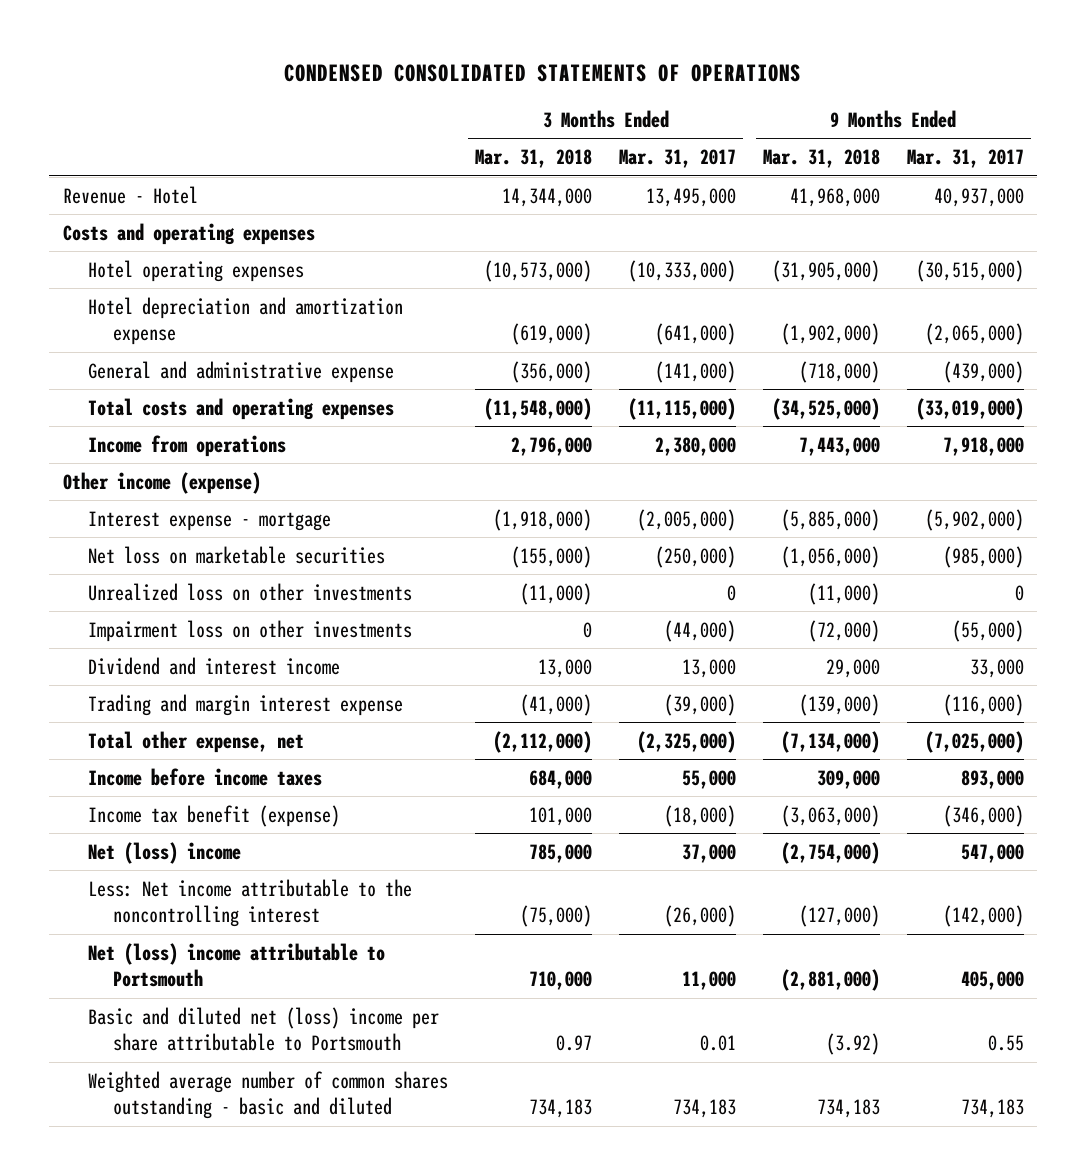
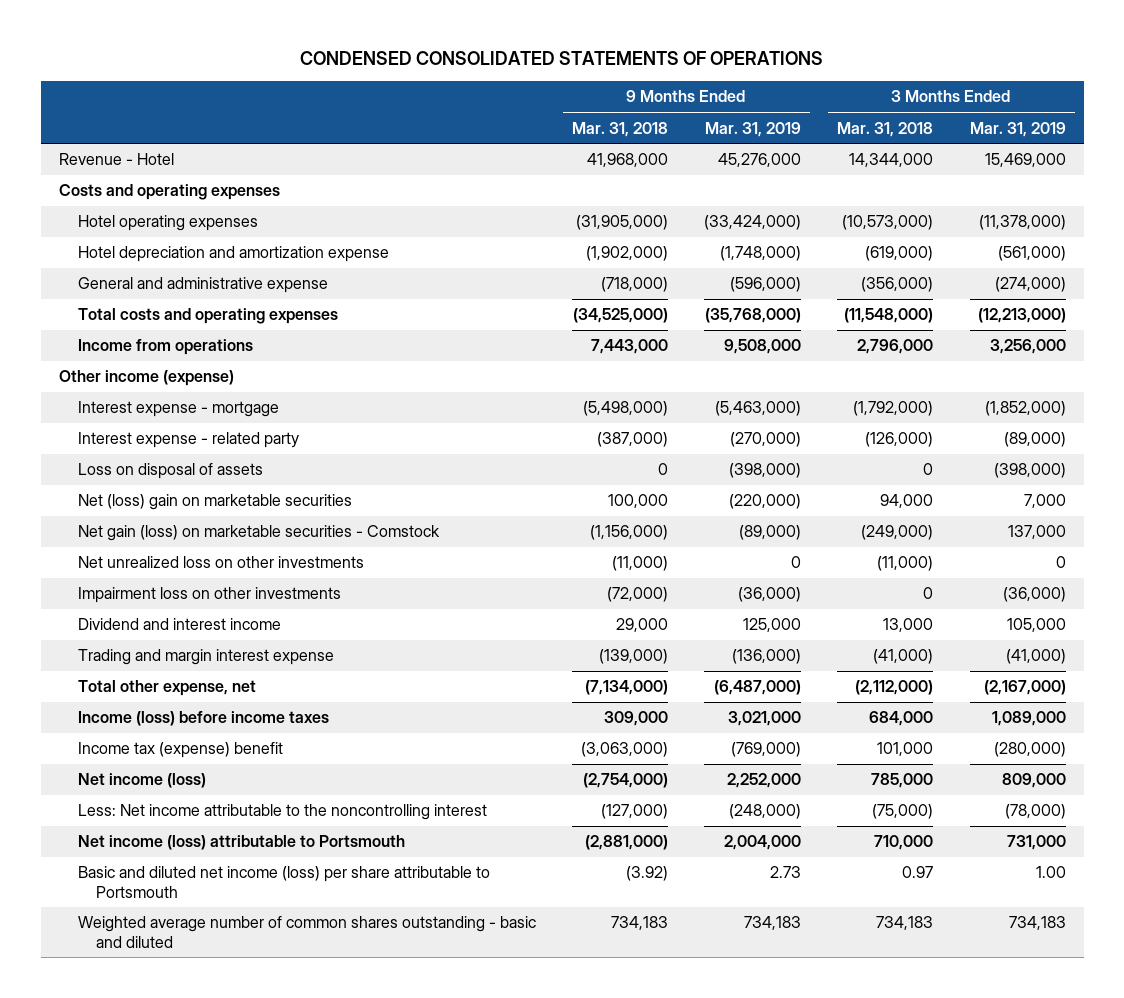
- | 3 Months Ended Mar. 31, 2018 | 3 Months Ended Mar. 31, 2017 | 9 Months Ended Mar. 31, 2018 | 9 Months Ended Mar. 31, 2017
+ | 9 Months Ended Mar. 31, 2018 | 9 Months Ended Mar. 31, 2019 | 3 Months Ended Mar. 31, 2018 | 3 Months Ended Mar. 31, 2019
- Interest expense - mortgage | (1,918,000) | (2,005,000) | (5,885,000) | (5,902,000)
- Net loss on marketable securities | (155,000) | (250,000) | (1,056,000) | (985,000)
- Unrealized loss on other investments | (11,000) | 0 | (11,000) | 0
+ Interest expense - mortgage | (5,498,000) | (5,463,000) | (1,792,000) | (1,852,000)
+ Interest expense - related party | (387,000) | (270,000) | (126,000) | (89,000)
+ Loss on disposal of assets | 0 | (398,000) | 0 | (398,000)
+ Net (loss) gain on marketable securities | 100,000 | (220,000) | 94,000 | 7,000
+ Net gain (loss) on marketable securities - Comstock | (1,156,000) | (89,000) | (249,000) | 137,000
+ Net unrealized loss on other investments | (11,000) | 0 | (11,000) | 0
- Income before income taxes | 684,000 | 55,000 | 309,000 | 893,000
- Income tax benefit (expense) | 101,000 | (18,000) | (3,063,000) | (346,000)
- Net (loss) income | 785,000 | 37,000 | (2,754,000) | 547,000
+ Income (loss) before income taxes | 309,000 | 3,021,000 | 684,000 | 1,089,000
+ Income tax (expense) benefit | (3,063,000) | (769,000) | 101,000 | (280,000)
+ Net income (loss) | (2,754,000) | 2,252,000 | 785,000 | 809,000
- Net (loss) income attributable to Portsmouth | 710,000 | 11,000 | (2,881,000) | 405,000
- Basic and diluted net (loss) income per share attributable to Portsmouth | 0.97 | 0.01 | (3.92) | 0.55
+ Net income (loss) attributable to Portsmouth | (2,881,000) | 2,004,000 | 710,000 | 731,000
+ Basic and diluted net income (loss) per share attributable to Portsmouth | (3.92) | 2.73 | 0.97 | 1.00

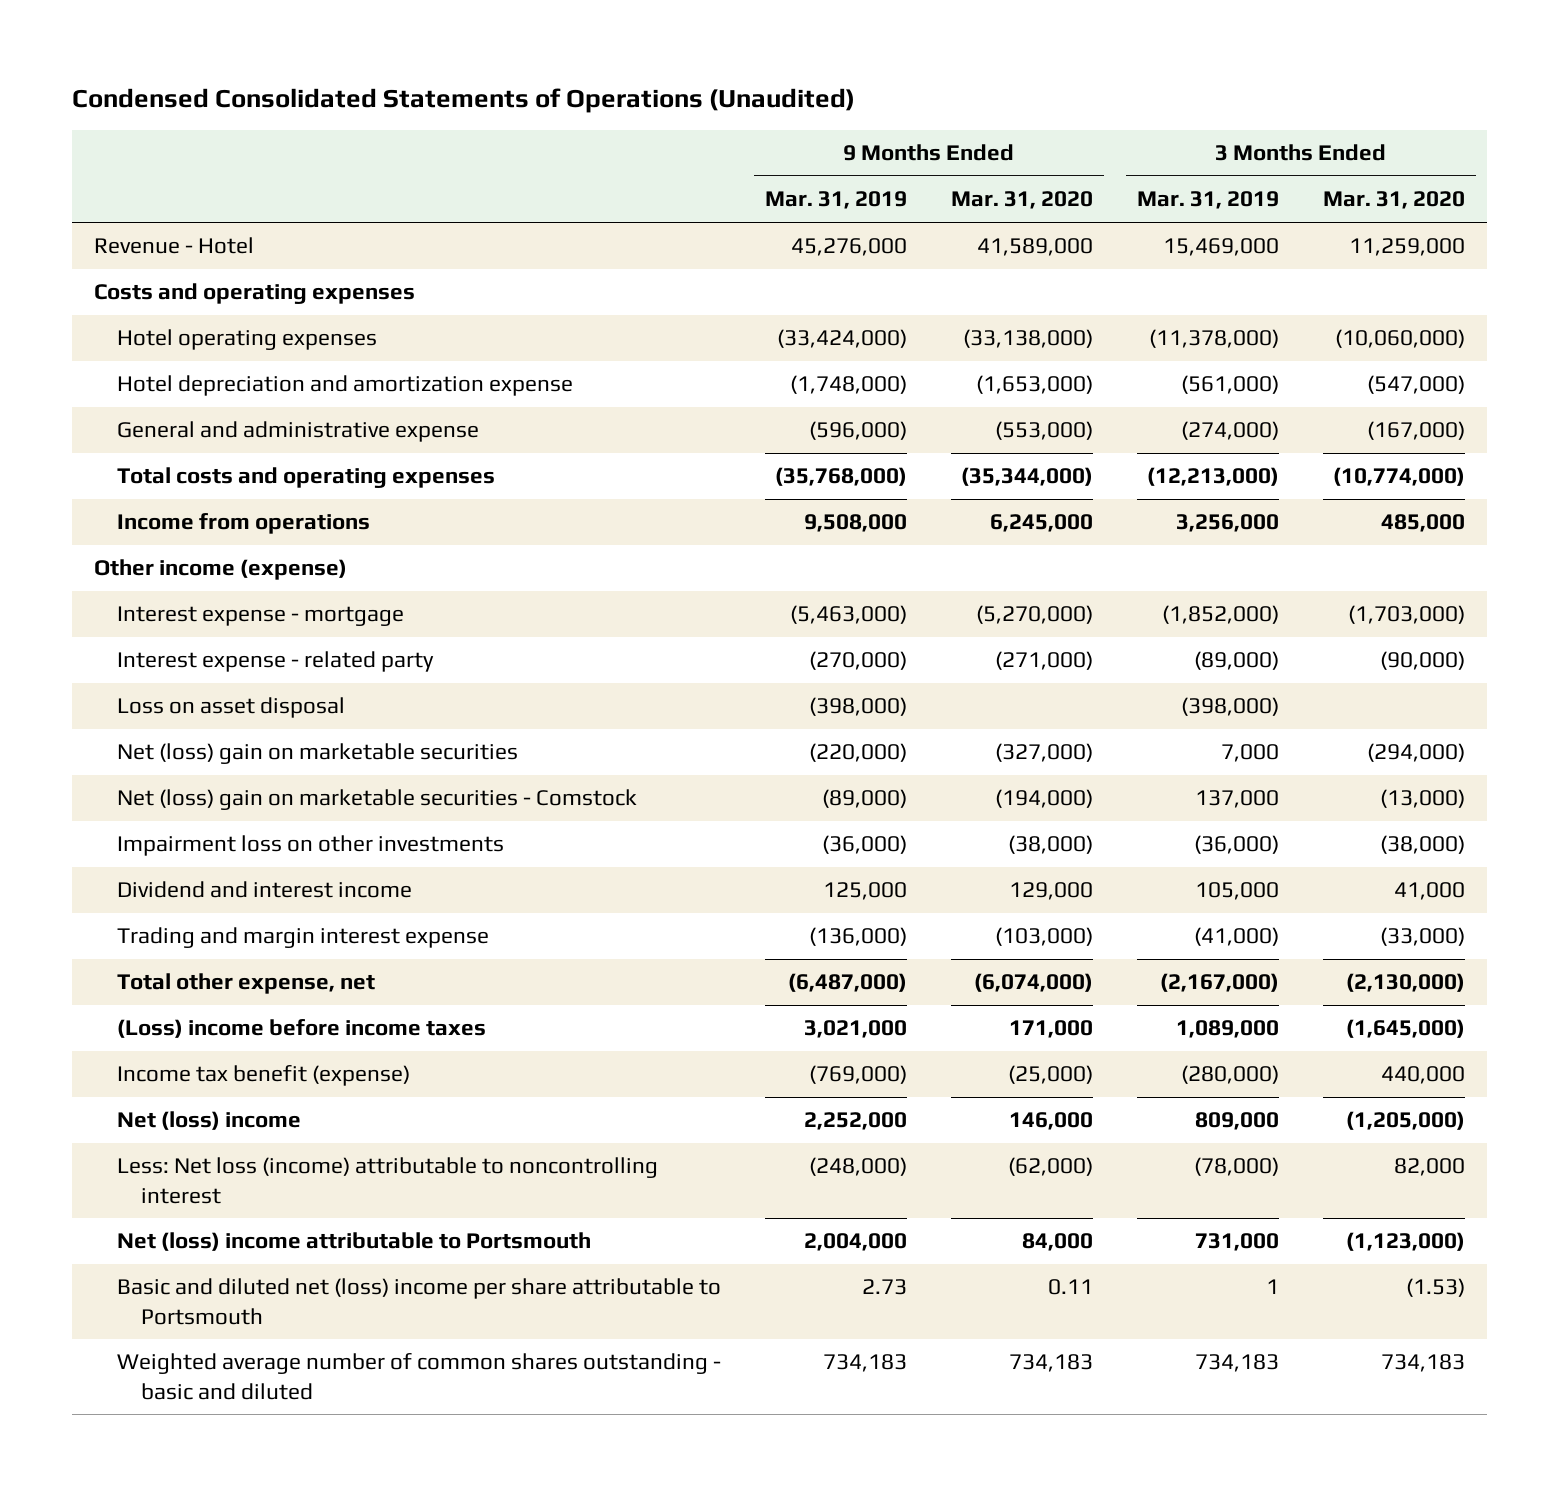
- CONDENSED CONSOLIDATED STATEMENTS OF OPERATIONS
+ Condensed Consolidated Statements of Operations (Unaudited)
- | 9 Months Ended Mar. 31, 2018 | 9 Months Ended Mar. 31, 2019 | 3 Months Ended Mar. 31, 2018 | 3 Months Ended Mar. 31, 2019
+ | 9 Months Ended Mar. 31, 2019 | 9 Months Ended Mar. 31, 2020 | 3 Months Ended Mar. 31, 2019 | 3 Months Ended Mar. 31, 2020
- Loss on disposal of assets | 0 | (398,000) | 0 | (398,000)
+ Loss on asset disposal | (398,000) | | (398,000) |
- Net gain (loss) on marketable securities - Comstock | (1,156,000) | (89,000) | (249,000) | 137,000
- Net unrealized loss on other investments | (11,000) | 0 | (11,000) | 0
+ Net (loss) gain on marketable securities - Comstock | (89,000) | (194,000) | 137,000 | (13,000)
- Income (loss) before income taxes | 309,000 | 3,021,000 | 684,000 | 1,089,000
- Income tax (expense) benefit | (3,063,000) | (769,000) | 101,000 | (280,000)
- Net income (loss) | (2,754,000) | 2,252,000 | 785,000 | 809,000
- Less: Net income attributable to the noncontrolling interest | (127,000) | (248,000) | (75,000) | (78,000)
- Net income (loss) attributable to Portsmouth | (2,881,000) | 2,004,000 | 710,000 | 731,000
- Basic and diluted net income (loss) per share attributable to Portsmouth | (3.92) | 2.73 | 0.97 | 1.00
+ (Loss) income before income taxes | 3,021,000 | 171,000 | 1,089,000 | (1,645,000)
+ Income tax benefit (expense) | (769,000) | (25,000) | (280,000) | 440,000
+ Net (loss) income | 2,252,000 | 146,000 | 809,000 | (1,205,000)
+ Less: Net loss (income) attributable to noncontrolling interest | (248,000) | (62,000) | (78,000) | 82,000
+ Net (loss) income attributable to Portsmouth | 2,004,000 | 84,000 | 731,000 | (1,123,000)
+ Basic and diluted net (loss) income per share attributable to Portsmouth | 2.73 | 0.11 | 1 | (1.53)

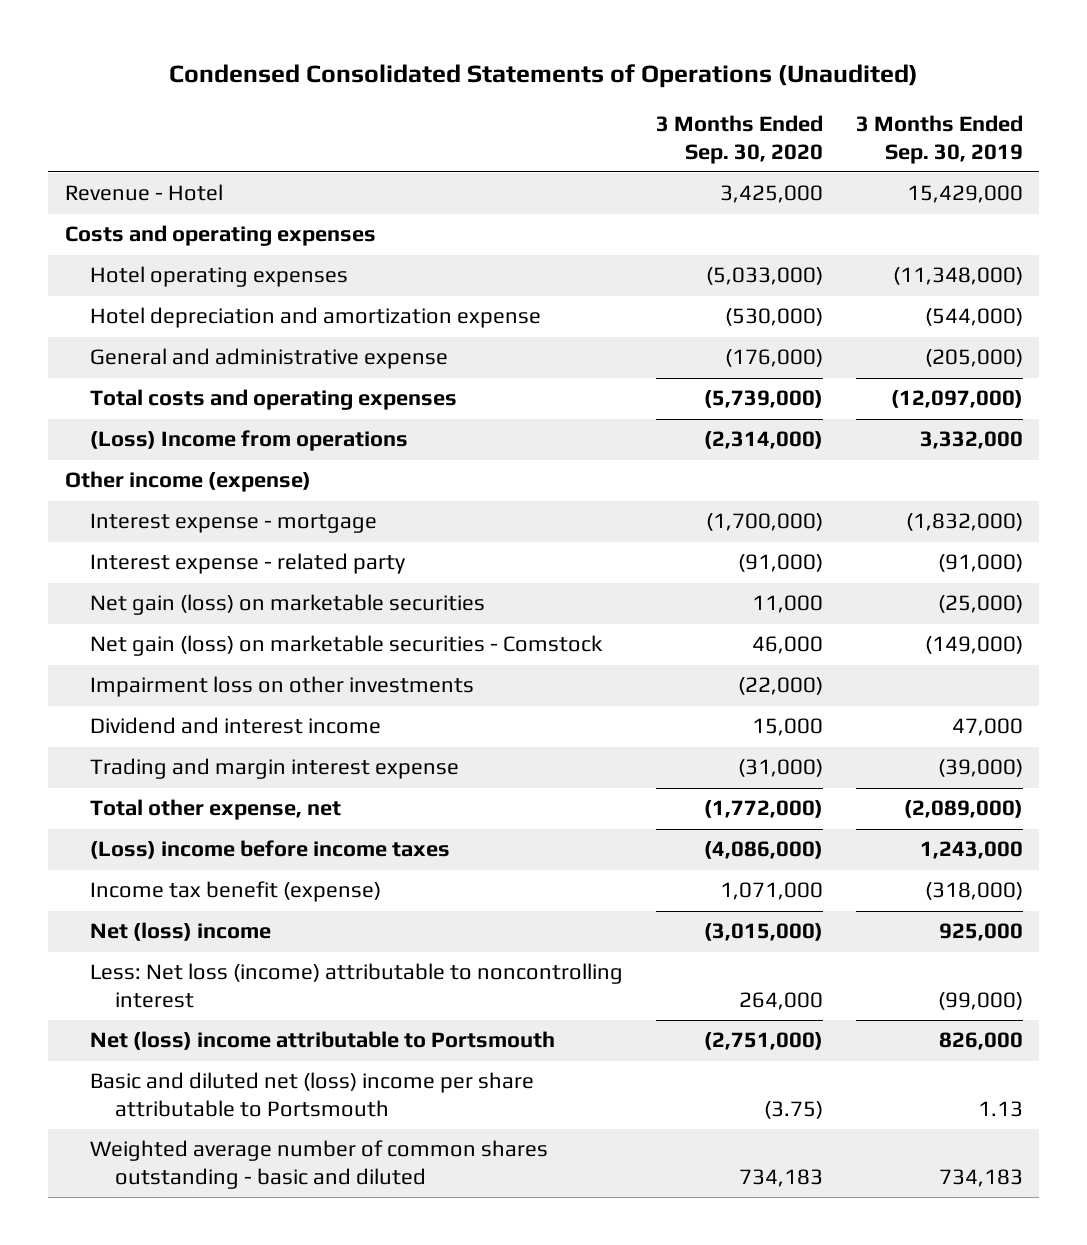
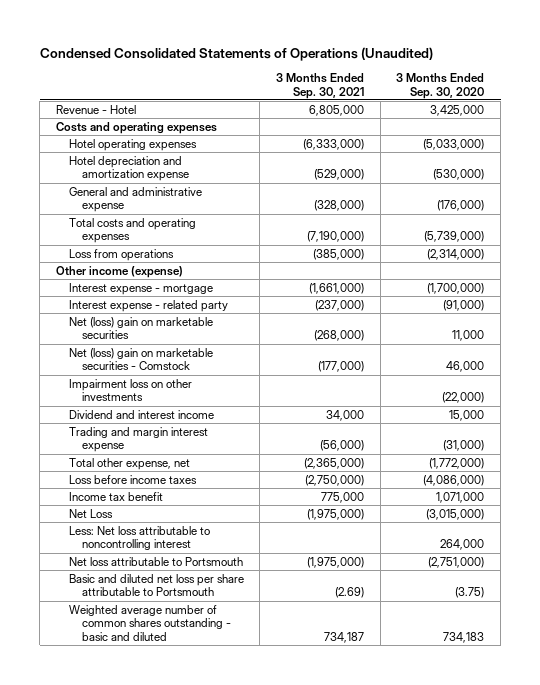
- | 3 Months Ended Sep. 30, 2020 | 3 Months Ended Sep. 30, 2019
+ | 3 Months Ended Sep. 30, 2021 | 3 Months Ended Sep. 30, 2020
- (Loss) Income from operations | (2,314,000) | 3,332,000
+ Loss from operations | (385,000) | (2,314,000)
- Net gain (loss) on marketable securities | 11,000 | (25,000)
- Net gain (loss) on marketable securities - Comstock | 46,000 | (149,000)
+ Net (loss) gain on marketable securities | (268,000) | 11,000
+ Net (loss) gain on marketable securities - Comstock | (177,000) | 46,000
- (Loss) income before income taxes | (4,086,000) | 1,243,000
- Income tax benefit (expense) | 1,071,000 | (318,000)
- Net (loss) income | (3,015,000) | 925,000
- Less: Net loss (income) attributable to noncontrolling interest | 264,000 | (99,000)
- Net (loss) income attributable to Portsmouth | (2,751,000) | 826,000
- Basic and diluted net (loss) income per share attributable to Portsmouth | (3.75) | 1.13
+ Loss before income taxes | (2,750,000) | (4,086,000)
+ Income tax benefit | 775,000 | 1,071,000
+ Net Loss | (1,975,000) | (3,015,000)
+ Less: Net loss attributable to noncontrolling interest | | 264,000
+ Net loss attributable to Portsmouth | (1,975,000) | (2,751,000)
+ Basic and diluted net loss per share attributable to Portsmouth | (2.69) | (3.75)

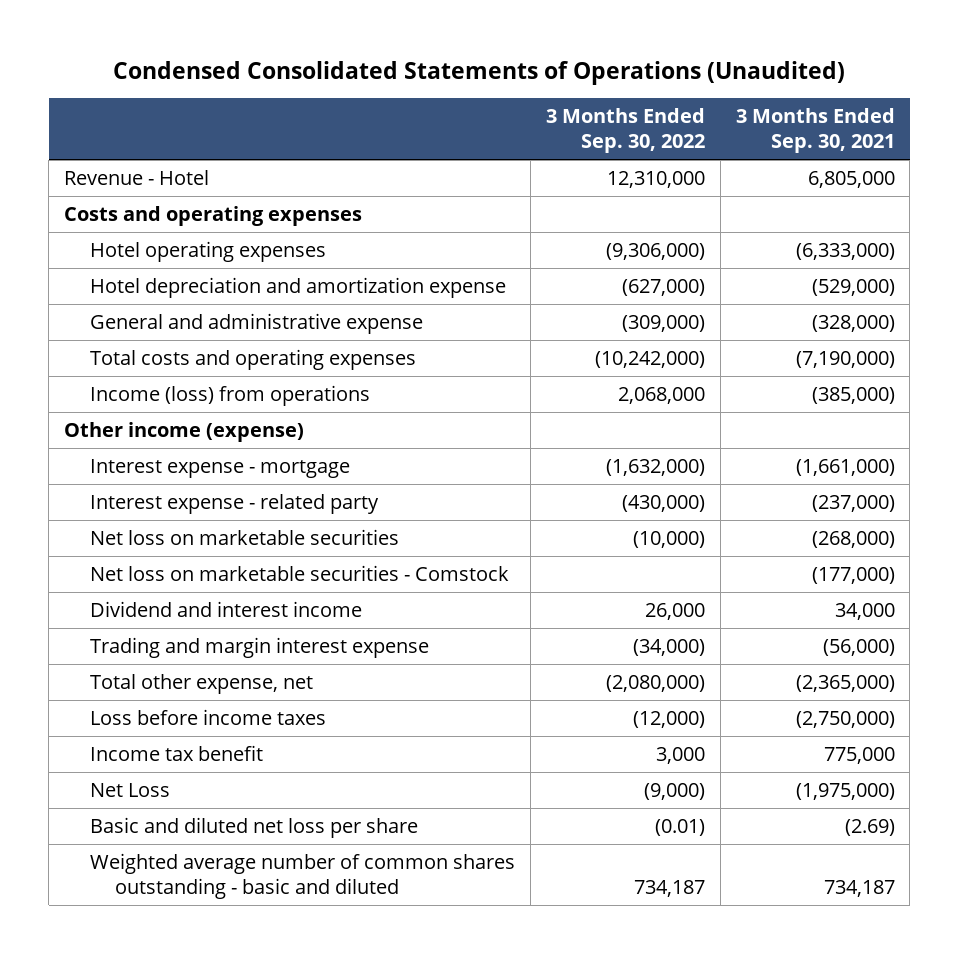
- | 3 Months Ended Sep. 30, 2021 | 3 Months Ended Sep. 30, 2020
+ | 3 Months Ended Sep. 30, 2022 | 3 Months Ended Sep. 30, 2021
- Loss from operations | (385,000) | (2,314,000)
+ Income (loss) from operations | 2,068,000 | (385,000)
- Net (loss) gain on marketable securities | (268,000) | 11,000
- Net (loss) gain on marketable securities - Comstock | (177,000) | 46,000
- Impairment loss on other investments | | (22,000)
+ Net loss on marketable securities | (10,000) | (268,000)
+ Net loss on marketable securities - Comstock | | (177,000)
- Less: Net loss attributable to noncontrolling interest | | 264,000
- Net loss attributable to Portsmouth | (1,975,000) | (2,751,000)
- Basic and diluted net loss per share attributable to Portsmouth | (2.69) | (3.75)
+ Basic and diluted net loss per share | (0.01) | (2.69)

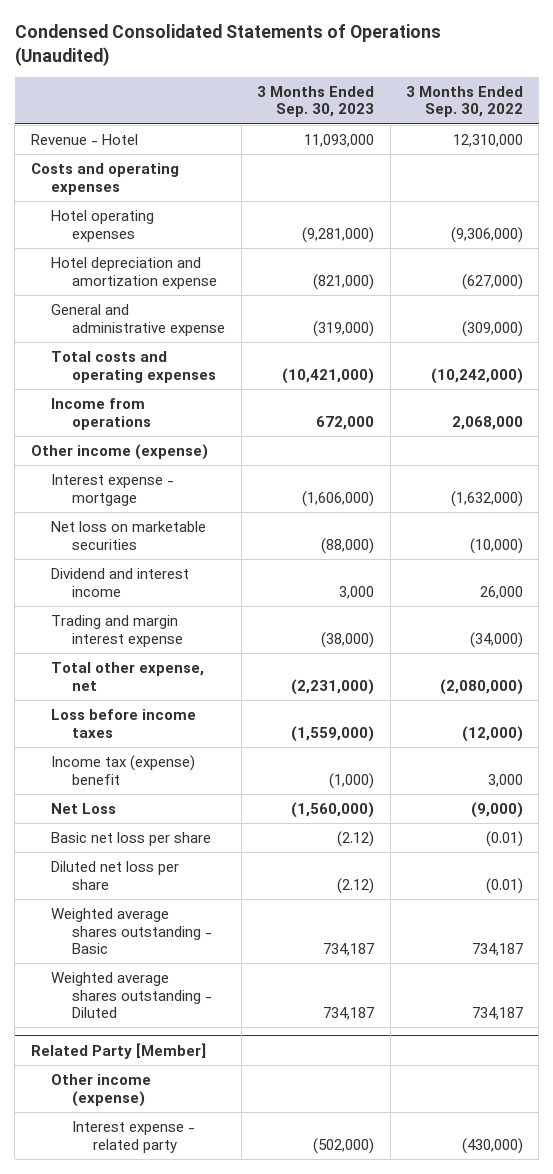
- | 3 Months Ended Sep. 30, 2022 | 3 Months Ended Sep. 30, 2021
+ | 3 Months Ended Sep. 30, 2023 | 3 Months Ended Sep. 30, 2022
- Income (loss) from operations | 2,068,000 | (385,000)
+ Income from operations | 672,000 | 2,068,000
- Interest expense - related party | (430,000) | (237,000)
- Net loss on marketable securities - Comstock | | (177,000)
- Income tax benefit | 3,000 | 775,000
+ Income tax (expense) benefit | (1,000) | 3,000
- Basic and diluted net loss per share | (0.01) | (2.69)
- Weighted average number of common shares outstanding - basic and diluted | 734,187 | 734,187
+ Basic net loss per share | (2.12) | (0.01)
+ Diluted net loss per share | (2.12) | (0.01)
+ Weighted average shares outstanding - Basic | 734,187 | 734,187
+ Weighted average shares outstanding - Diluted | 734,187 | 734,187
+ Related Party [Member]
+ Other income (expense)
+ Interest expense - related party | (502,000) | (430,000)

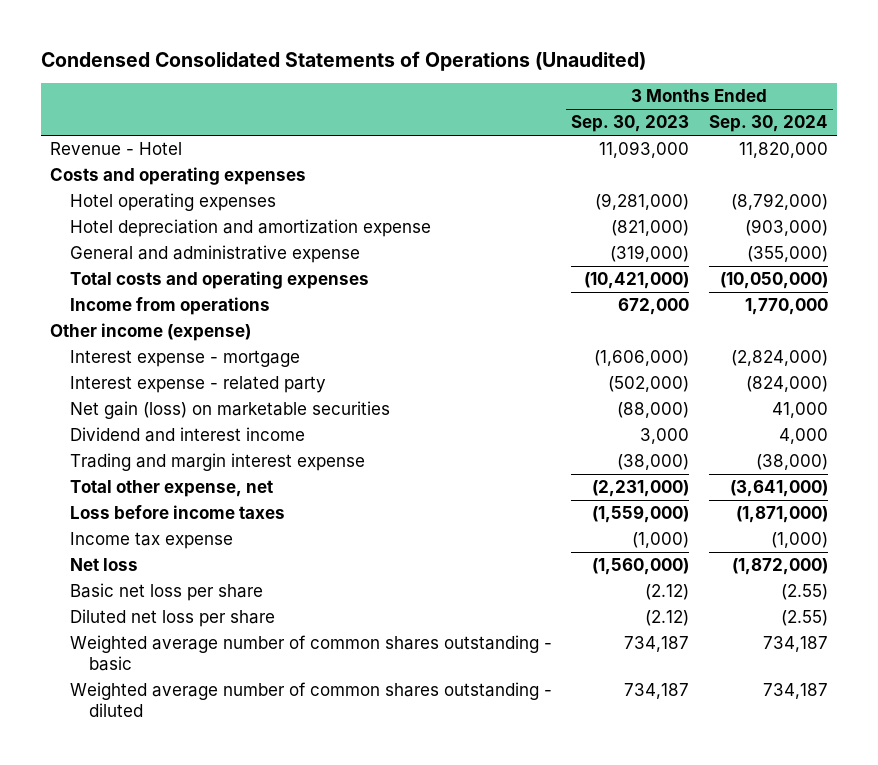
- | 3 Months Ended Sep. 30, 2023 | 3 Months Ended Sep. 30, 2022
+ | 3 Months Ended Sep. 30, 2023 | 3 Months Ended Sep. 30, 2024
- Net loss on marketable securities | (88,000) | (10,000)
+ Interest expense - related party | (502,000) | (824,000)
+ Net gain (loss) on marketable securities | (88,000) | 41,000
- Income tax (expense) benefit | (1,000) | 3,000
- Net Loss | (1,560,000) | (9,000)
+ Income tax expense | (1,000) | (1,000)
+ Net loss | (1,560,000) | (1,872,000)
- Weighted average shares outstanding - Basic | 734,187 | 734,187
- Weighted average shares outstanding - Diluted | 734,187 | 734,187
- Related Party [Member]
- Other income (expense)
- Interest expense - related party | (502,000) | (430,000)
+ Weighted average number of common shares outstanding - basic | 734,187 | 734,187
+ Weighted average number of common shares outstanding - diluted | 734,187 | 734,187

